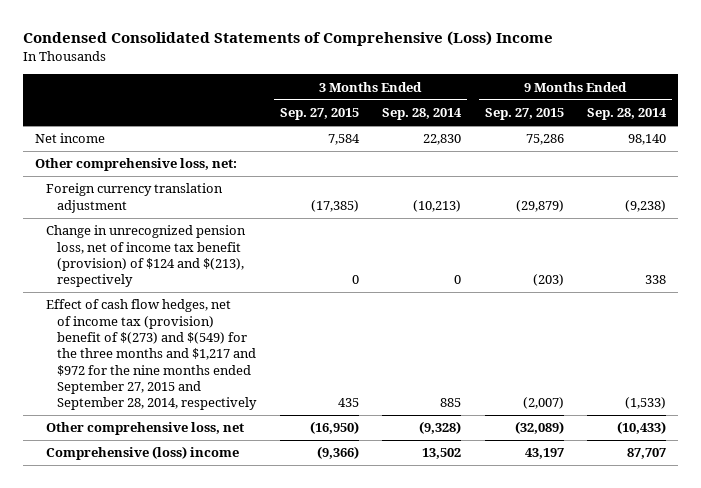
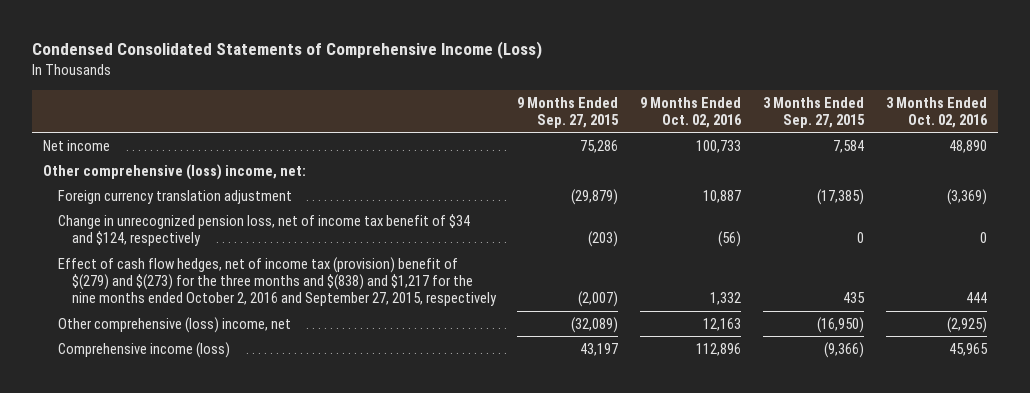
- Condensed Consolidated Statements of Comprehensive (Loss) Income
+ Condensed Consolidated Statements of Comprehensive Income (Loss)
- | 3 Months Ended Sep. 27, 2015 | 3 Months Ended Sep. 28, 2014 | 9 Months Ended Sep. 27, 2015 | 9 Months Ended Sep. 28, 2014
+ | 9 Months Ended Sep. 27, 2015 | 9 Months Ended Oct. 02, 2016 | 3 Months Ended Sep. 27, 2015 | 3 Months Ended Oct. 02, 2016
- Other comprehensive loss, net:
+ Other comprehensive (loss) income, net:
- Change in unrecognized pension loss, net of income tax benefit (provision) of $124 and $(213), respectively | 0 | 0 | (203) | 338
- Effect of cash flow hedges, net of income tax (provision) benefit of $(273) and $(549) for the three months and $1,217 and $972 for the nine months ended September 27, 2015 and September 28, 2014, respectively | 435 | 885 | (2,007) | (1,533)
- Other comprehensive loss, net | (16,950) | (9,328) | (32,089) | (10,433)
- Comprehensive (loss) income | (9,366) | 13,502 | 43,197 | 87,707
+ Change in unrecognized pension loss, net of income tax benefit of $34 and $124, respectively | (203) | (56) | 0 | 0
+ Effect of cash flow hedges, net of income tax (provision) benefit of $(279) and $(273) for the three months and $(838) and $1,217 for the nine months ended October 2, 2016 and September 27, 2015, respectively | (2,007) | 1,332 | 435 | 444
+ Other comprehensive (loss) income, net | (32,089) | 12,163 | (16,950) | (2,925)
+ Comprehensive income (loss) | 43,197 | 112,896 | (9,366) | 45,965

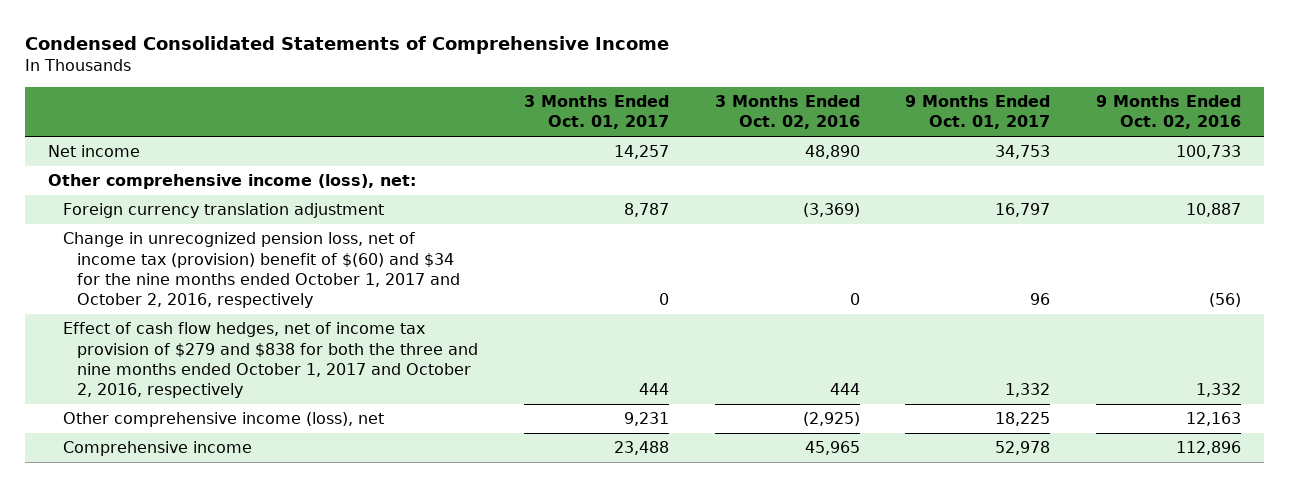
- Condensed Consolidated Statements of Comprehensive Income (Loss)
+ Condensed Consolidated Statements of Comprehensive Income
- | 9 Months Ended Sep. 27, 2015 | 9 Months Ended Oct. 02, 2016 | 3 Months Ended Sep. 27, 2015 | 3 Months Ended Oct. 02, 2016
+ | 3 Months Ended Oct. 01, 2017 | 3 Months Ended Oct. 02, 2016 | 9 Months Ended Oct. 01, 2017 | 9 Months Ended Oct. 02, 2016
- Other comprehensive (loss) income, net:
+ Other comprehensive income (loss), net:
- Change in unrecognized pension loss, net of income tax benefit of $34 and $124, respectively | (203) | (56) | 0 | 0
- Effect of cash flow hedges, net of income tax (provision) benefit of $(279) and $(273) for the three months and $(838) and $1,217 for the nine months ended October 2, 2016 and September 27, 2015, respectively | (2,007) | 1,332 | 435 | 444
- Other comprehensive (loss) income, net | (32,089) | 12,163 | (16,950) | (2,925)
- Comprehensive income (loss) | 43,197 | 112,896 | (9,366) | 45,965
+ Change in unrecognized pension loss, net of income tax (provision) benefit of $(60) and $34 for the nine months ended October 1, 2017 and October 2, 2016, respectively | 0 | 0 | 96 | (56)
+ Effect of cash flow hedges, net of income tax provision of $279 and $838 for both the three and nine months ended October 1, 2017 and October 2, 2016, respectively | 444 | 444 | 1,332 | 1,332
+ Other comprehensive income (loss), net | 9,231 | (2,925) | 18,225 | 12,163
+ Comprehensive income | 23,488 | 45,965 | 52,978 | 112,896

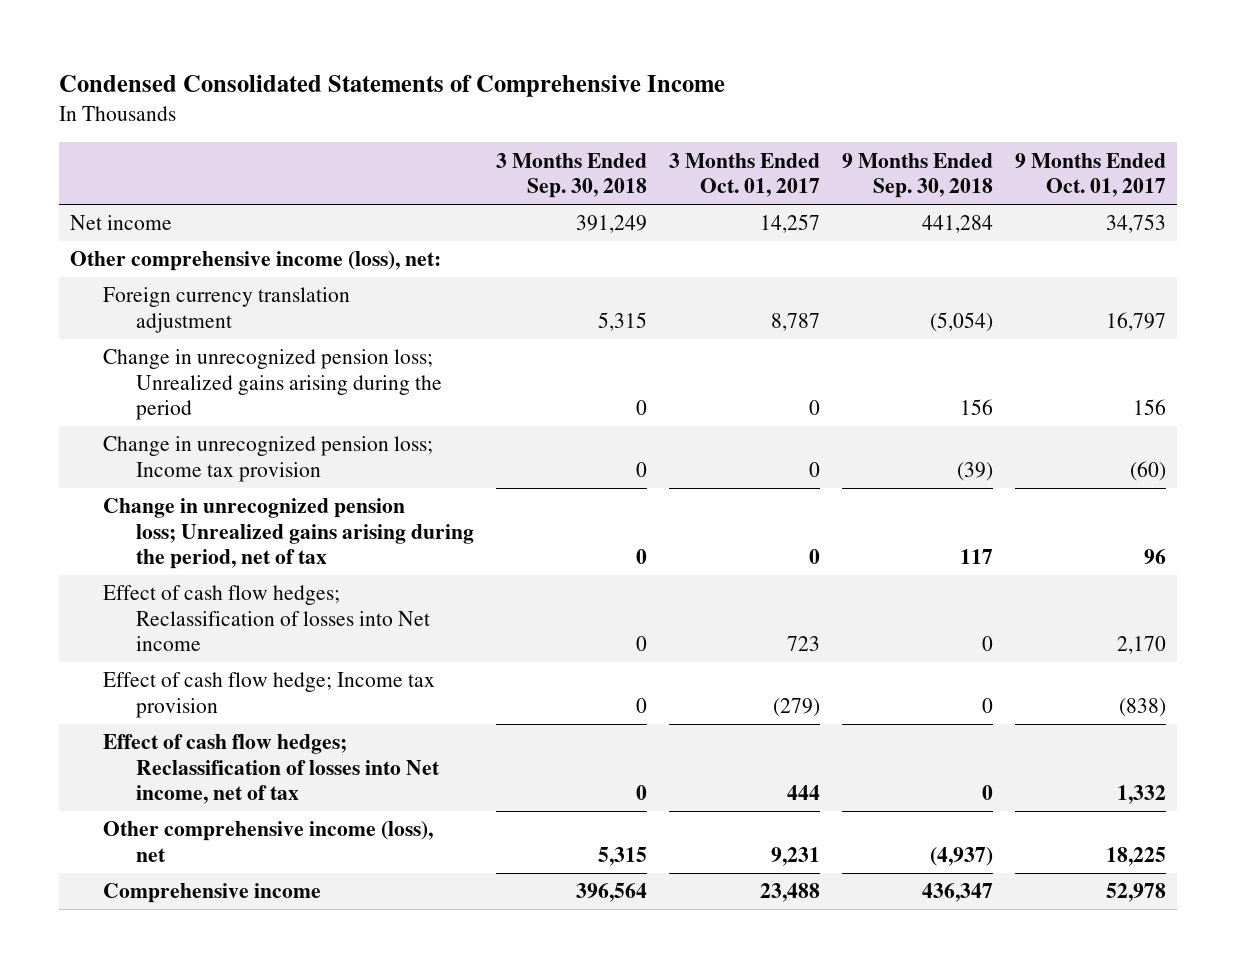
- | 3 Months Ended Oct. 01, 2017 | 3 Months Ended Oct. 02, 2016 | 9 Months Ended Oct. 01, 2017 | 9 Months Ended Oct. 02, 2016
+ | 3 Months Ended Sep. 30, 2018 | 3 Months Ended Oct. 01, 2017 | 9 Months Ended Sep. 30, 2018 | 9 Months Ended Oct. 01, 2017
- Change in unrecognized pension loss, net of income tax (provision) benefit of $(60) and $34 for the nine months ended October 1, 2017 and October 2, 2016, respectively | 0 | 0 | 96 | (56)
- Effect of cash flow hedges, net of income tax provision of $279 and $838 for both the three and nine months ended October 1, 2017 and October 2, 2016, respectively | 444 | 444 | 1,332 | 1,332
+ Change in unrecognized pension loss; Unrealized gains arising during the period | 0 | 0 | 156 | 156
+ Change in unrecognized pension loss; Income tax provision | 0 | 0 | (39) | (60)
+ Change in unrecognized pension loss; Unrealized gains arising during the period, net of tax | 0 | 0 | 117 | 96
+ Effect of cash flow hedges; Reclassification of losses into Net income | 0 | 723 | 0 | 2,170
+ Effect of cash flow hedge; Income tax provision | 0 | (279) | 0 | (838)
+ Effect of cash flow hedges; Reclassification of losses into Net income, net of tax | 0 | 444 | 0 | 1,332

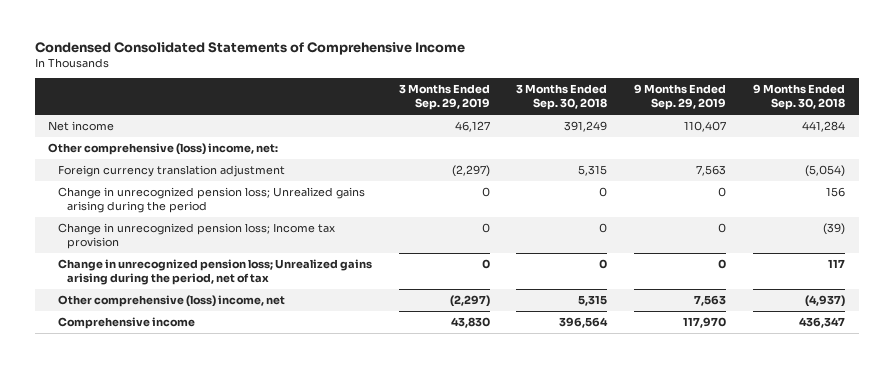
- | 3 Months Ended Sep. 30, 2018 | 3 Months Ended Oct. 01, 2017 | 9 Months Ended Sep. 30, 2018 | 9 Months Ended Oct. 01, 2017
+ | 3 Months Ended Sep. 29, 2019 | 3 Months Ended Sep. 30, 2018 | 9 Months Ended Sep. 29, 2019 | 9 Months Ended Sep. 30, 2018
- Other comprehensive income (loss), net:
+ Other comprehensive (loss) income, net:
- Effect of cash flow hedges; Reclassification of losses into Net income | 0 | 723 | 0 | 2,170
- Effect of cash flow hedge; Income tax provision | 0 | (279) | 0 | (838)
- Effect of cash flow hedges; Reclassification of losses into Net income, net of tax | 0 | 444 | 0 | 1,332
- Other comprehensive income (loss), net | 5,315 | 9,231 | (4,937) | 18,225
+ Other comprehensive (loss) income, net | (2,297) | 5,315 | 7,563 | (4,937)

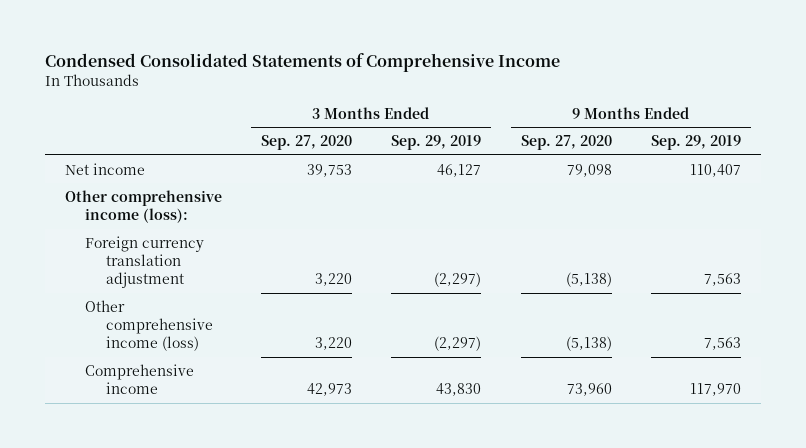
- | 3 Months Ended Sep. 29, 2019 | 3 Months Ended Sep. 30, 2018 | 9 Months Ended Sep. 29, 2019 | 9 Months Ended Sep. 30, 2018
+ | 3 Months Ended Sep. 27, 2020 | 3 Months Ended Sep. 29, 2019 | 9 Months Ended Sep. 27, 2020 | 9 Months Ended Sep. 29, 2019
- Other comprehensive (loss) income, net:
+ Other comprehensive income (loss):
- Change in unrecognized pension loss; Unrealized gains arising during the period | 0 | 0 | 0 | 156
- Change in unrecognized pension loss; Income tax provision | 0 | 0 | 0 | (39)
- Change in unrecognized pension loss; Unrealized gains arising during the period, net of tax | 0 | 0 | 0 | 117
- Other comprehensive (loss) income, net | (2,297) | 5,315 | 7,563 | (4,937)
+ Other comprehensive income (loss) | 3,220 | (2,297) | (5,138) | 7,563

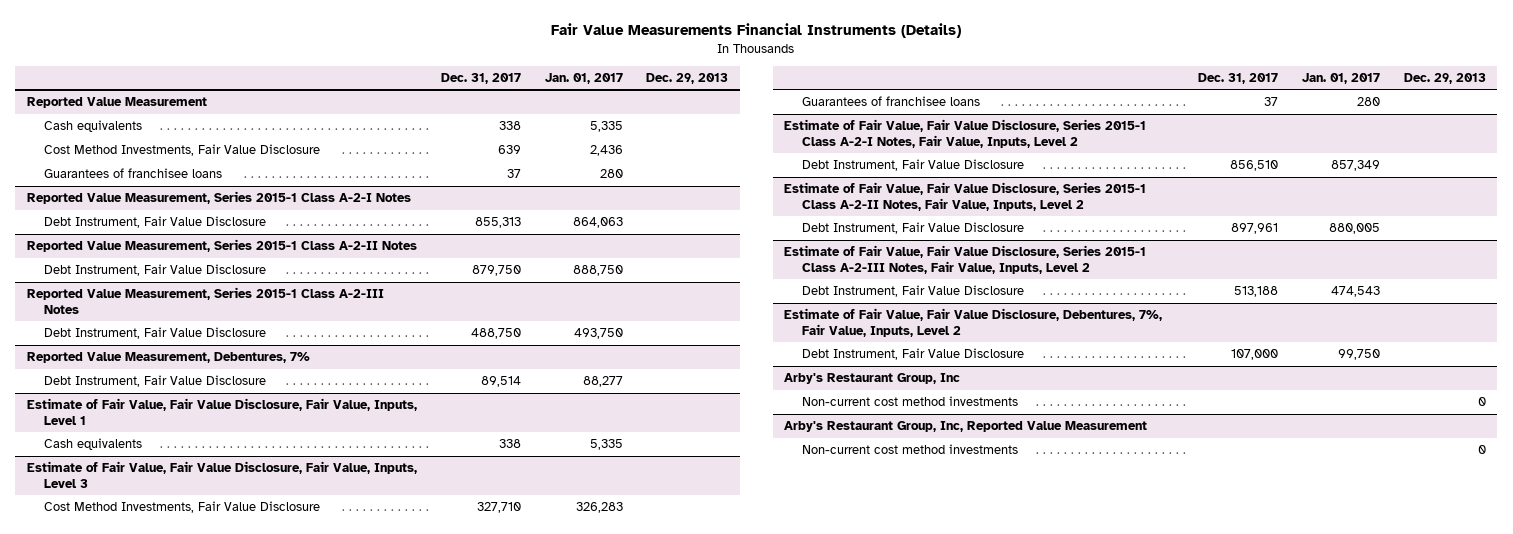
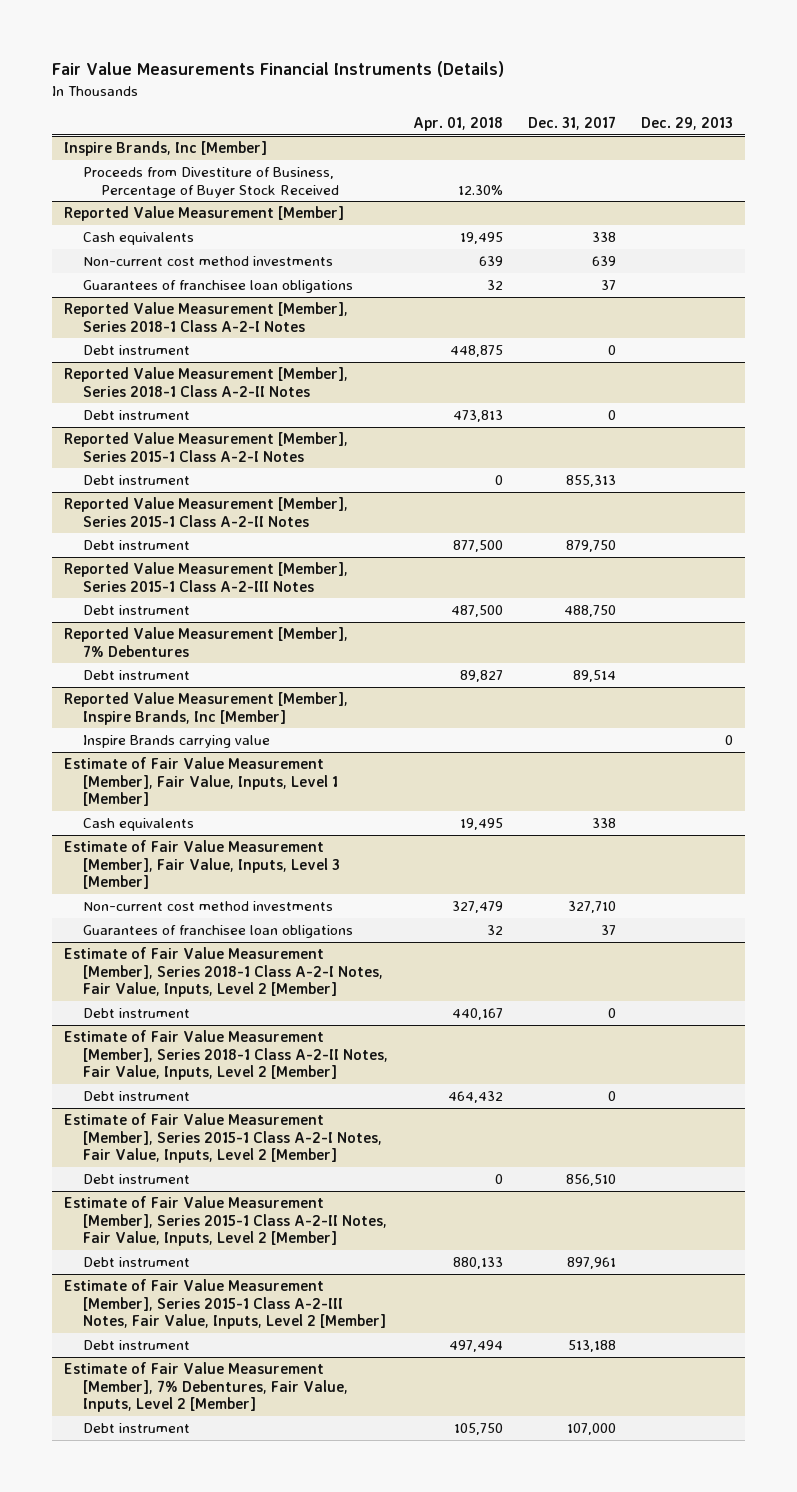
- | Dec. 31, 2017 | Jan. 01, 2017 | Dec. 29, 2013
+ | Apr. 01, 2018 | Dec. 31, 2017 | Dec. 29, 2013
- Reported Value Measurement
+ Inspire Brands, Inc [Member]
+ Proceeds from Divestiture of Business, Percentage of Buyer Stock Received | 12.30% | |
+ Reported Value Measurement [Member]
- Cost Method Investments, Fair Value Disclosure | 639 | 2,436 |
- Guarantees of franchisee loans | 37 | 280 |
- Reported Value Measurement, Series 2015-1 Class A-2-I Notes
- Debt Instrument, Fair Value Disclosure | 855,313 | 864,063 |
- Reported Value Measurement, Series 2015-1 Class A-2-II Notes
- Debt Instrument, Fair Value Disclosure | 879,750 | 888,750 |
- Reported Value Measurement, Series 2015-1 Class A-2-III Notes
- Debt Instrument, Fair Value Disclosure | 488,750 | 493,750 |
- Reported Value Measurement, Debentures, 7%
- Debt Instrument, Fair Value Disclosure | 89,514 | 88,277 |
- Estimate of Fair Value, Fair Value Disclosure, Fair Value, Inputs, Level 1
+ Non-current cost method investments | 639 | 639 |
+ Guarantees of franchisee loan obligations | 32 | 37 |
+ Reported Value Measurement [Member], Series 2018-1 Class A-2-I Notes
+ Debt instrument | 448,875 | 0 |
+ Reported Value Measurement [Member], Series 2018-1 Class A-2-II Notes
+ Debt instrument | 473,813 | 0 |
+ Reported Value Measurement [Member], Series 2015-1 Class A-2-I Notes
+ Debt instrument | 0 | 855,313 |
+ Reported Value Measurement [Member], Series 2015-1 Class A-2-II Notes
+ Debt instrument | 877,500 | 879,750 |
+ Reported Value Measurement [Member], Series 2015-1 Class A-2-III Notes
+ Debt instrument | 487,500 | 488,750 |
+ Reported Value Measurement [Member], 7% Debentures
+ Debt instrument | 89,827 | 89,514 |
+ Reported Value Measurement [Member], Inspire Brands, Inc [Member]
+ Inspire Brands carrying value | | | 0
+ Estimate of Fair Value Measurement [Member], Fair Value, Inputs, Level 1 [Member]
- Estimate of Fair Value, Fair Value Disclosure, Fair Value, Inputs, Level 3
- Cost Method Investments, Fair Value Disclosure | 327,710 | 326,283 |
- Guarantees of franchisee loans | 37 | 280 |
- Estimate of Fair Value, Fair Value Disclosure, Series 2015-1 Class A-2-I Notes, Fair Value, Inputs, Level 2
- Debt Instrument, Fair Value Disclosure | 856,510 | 857,349 |
- Estimate of Fair Value, Fair Value Disclosure, Series 2015-1 Class A-2-II Notes, Fair Value, Inputs, Level 2
- Debt Instrument, Fair Value Disclosure | 897,961 | 880,005 |
- Estimate of Fair Value, Fair Value Disclosure, Series 2015-1 Class A-2-III Notes, Fair Value, Inputs, Level 2
- Debt Instrument, Fair Value Disclosure | 513,188 | 474,543 |
- Estimate of Fair Value, Fair Value Disclosure, Debentures, 7%, Fair Value, Inputs, Level 2
- Debt Instrument, Fair Value Disclosure | 107,000 | 99,750 |
- Arby's Restaurant Group, Inc
- Non-current cost method investments | | | 0
- Arby's Restaurant Group, Inc, Reported Value Measurement
- Non-current cost method investments | | | 0
+ Estimate of Fair Value Measurement [Member], Fair Value, Inputs, Level 3 [Member]
+ Non-current cost method investments | 327,479 | 327,710 |
+ Guarantees of franchisee loan obligations | 32 | 37 |
+ Estimate of Fair Value Measurement [Member], Series 2018-1 Class A-2-I Notes, Fair Value, Inputs, Level 2 [Member]
+ Debt instrument | 440,167 | 0 |
+ Estimate of Fair Value Measurement [Member], Series 2018-1 Class A-2-II Notes, Fair Value, Inputs, Level 2 [Member]
+ Debt instrument | 464,432 | 0 |
+ Estimate of Fair Value Measurement [Member], Series 2015-1 Class A-2-I Notes, Fair Value, Inputs, Level 2 [Member]
+ Debt instrument | 0 | 856,510 |
+ Estimate of Fair Value Measurement [Member], Series 2015-1 Class A-2-II Notes, Fair Value, Inputs, Level 2 [Member]
+ Debt instrument | 880,133 | 897,961 |
+ Estimate of Fair Value Measurement [Member], Series 2015-1 Class A-2-III Notes, Fair Value, Inputs, Level 2 [Member]
+ Debt instrument | 497,494 | 513,188 |
+ Estimate of Fair Value Measurement [Member], 7% Debentures, Fair Value, Inputs, Level 2 [Member]
+ Debt instrument | 105,750 | 107,000 |

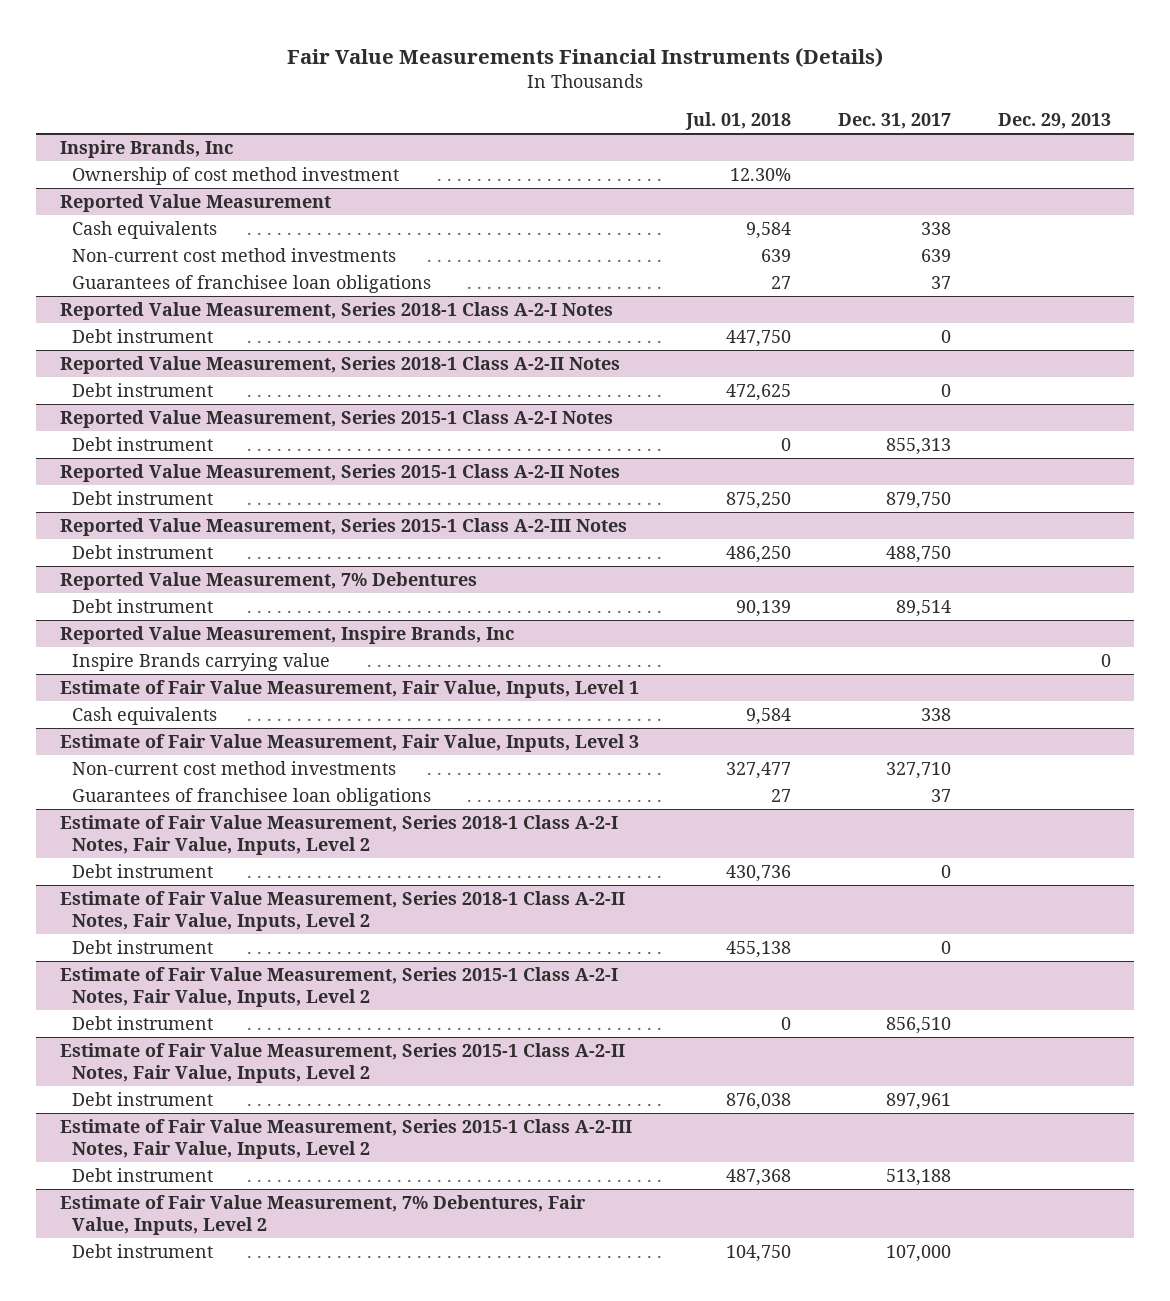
- | Apr. 01, 2018 | Dec. 31, 2017 | Dec. 29, 2013
+ | Jul. 01, 2018 | Dec. 31, 2017 | Dec. 29, 2013
- Inspire Brands, Inc [Member]
- Proceeds from Divestiture of Business, Percentage of Buyer Stock Received | 12.30% | |
- Reported Value Measurement [Member]
+ Inspire Brands, Inc
+ Ownership of cost method investment | 12.30% | |
+ Reported Value Measurement
- Reported Value Measurement [Member], Series 2018-1 Class A-2-I Notes
+ Reported Value Measurement, Series 2018-1 Class A-2-I Notes
- Reported Value Measurement [Member], Series 2018-1 Class A-2-II Notes
+ Reported Value Measurement, Series 2018-1 Class A-2-II Notes
- Reported Value Measurement [Member], Series 2015-1 Class A-2-I Notes
+ Reported Value Measurement, Series 2015-1 Class A-2-I Notes
- Reported Value Measurement [Member], Series 2015-1 Class A-2-II Notes
+ Reported Value Measurement, Series 2015-1 Class A-2-II Notes
- Reported Value Measurement [Member], Series 2015-1 Class A-2-III Notes
+ Reported Value Measurement, Series 2015-1 Class A-2-III Notes
- Reported Value Measurement [Member], 7% Debentures
+ Reported Value Measurement, 7% Debentures
- Reported Value Measurement [Member], Inspire Brands, Inc [Member]
+ Reported Value Measurement, Inspire Brands, Inc
- Estimate of Fair Value Measurement [Member], Fair Value, Inputs, Level 1 [Member]
+ Estimate of Fair Value Measurement, Fair Value, Inputs, Level 1
- Estimate of Fair Value Measurement [Member], Fair Value, Inputs, Level 3 [Member]
+ Estimate of Fair Value Measurement, Fair Value, Inputs, Level 3
- Estimate of Fair Value Measurement [Member], Series 2018-1 Class A-2-I Notes, Fair Value, Inputs, Level 2 [Member]
+ Estimate of Fair Value Measurement, Series 2018-1 Class A-2-I Notes, Fair Value, Inputs, Level 2
- Estimate of Fair Value Measurement [Member], Series 2018-1 Class A-2-II Notes, Fair Value, Inputs, Level 2 [Member]
+ Estimate of Fair Value Measurement, Series 2018-1 Class A-2-II Notes, Fair Value, Inputs, Level 2
- Estimate of Fair Value Measurement [Member], Series 2015-1 Class A-2-I Notes, Fair Value, Inputs, Level 2 [Member]
+ Estimate of Fair Value Measurement, Series 2015-1 Class A-2-I Notes, Fair Value, Inputs, Level 2
- Estimate of Fair Value Measurement [Member], Series 2015-1 Class A-2-II Notes, Fair Value, Inputs, Level 2 [Member]
+ Estimate of Fair Value Measurement, Series 2015-1 Class A-2-II Notes, Fair Value, Inputs, Level 2
- Estimate of Fair Value Measurement [Member], Series 2015-1 Class A-2-III Notes, Fair Value, Inputs, Level 2 [Member]
+ Estimate of Fair Value Measurement, Series 2015-1 Class A-2-III Notes, Fair Value, Inputs, Level 2
- Estimate of Fair Value Measurement [Member], 7% Debentures, Fair Value, Inputs, Level 2 [Member]
+ Estimate of Fair Value Measurement, 7% Debentures, Fair Value, Inputs, Level 2

